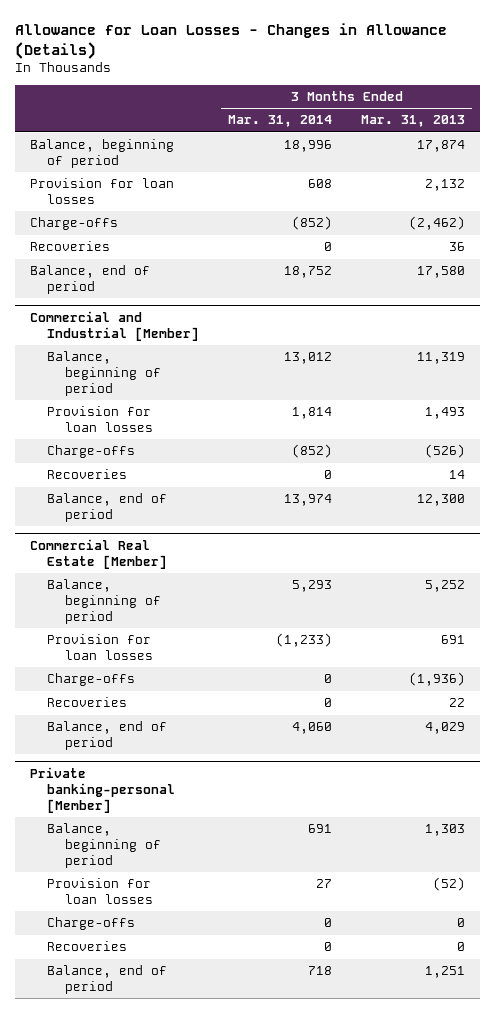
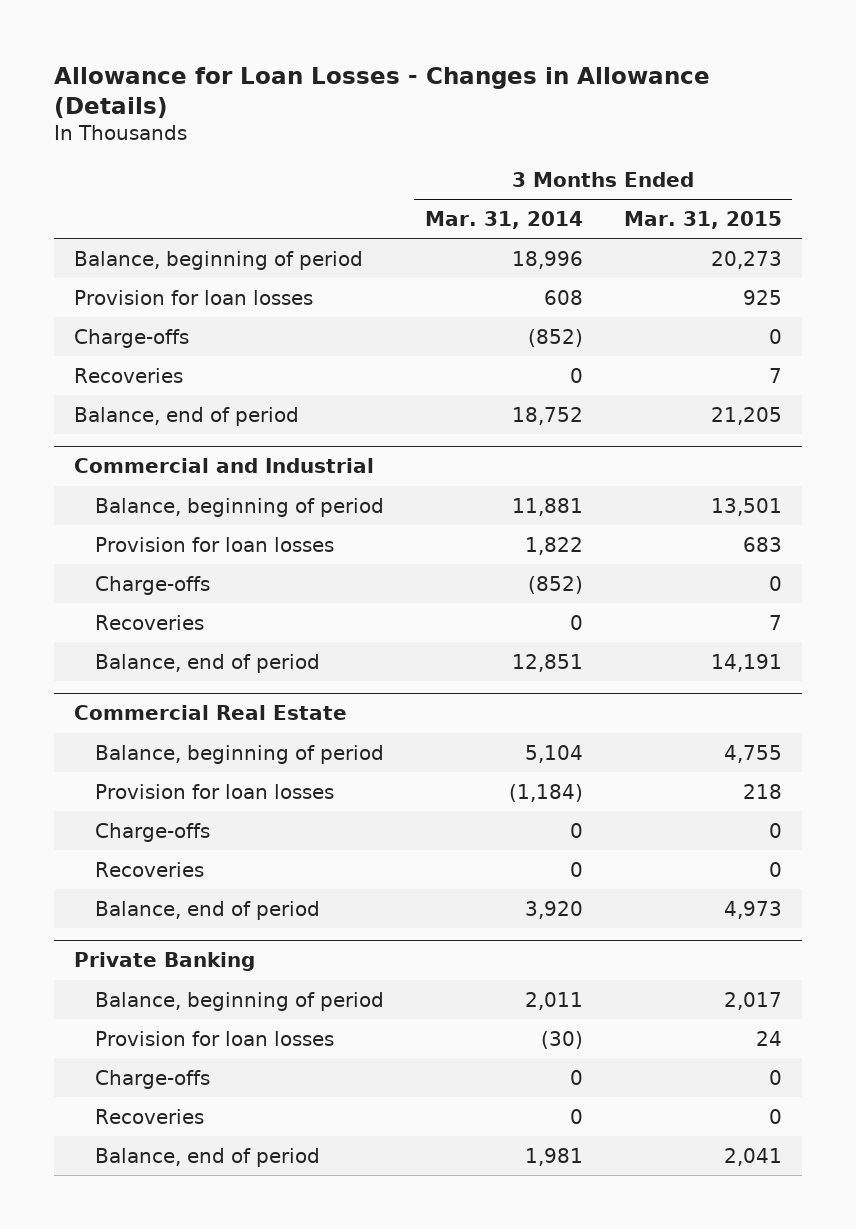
- | 3 Months Ended Mar. 31, 2014 | 3 Months Ended Mar. 31, 2013
+ | 3 Months Ended Mar. 31, 2014 | 3 Months Ended Mar. 31, 2015
- Commercial and Industrial [Member]
- Balance, beginning of period | 13,012 | 11,319
- Provision for loan losses | 1,814 | 1,493
+ Commercial and Industrial
+ Balance, beginning of period | 11,881 | 13,501
+ Provision for loan losses | 1,822 | 683
- Balance, end of period | 13,974 | 12,300
- Commercial Real Estate [Member]
- Balance, beginning of period | 5,293 | 5,252
- Provision for loan losses | (1,233) | 691
+ Balance, end of period | 12,851 | 14,191
+ Commercial Real Estate
+ Balance, beginning of period | 5,104 | 4,755
+ Provision for loan losses | (1,184) | 218
- Balance, end of period | 4,060 | 4,029
- Private banking-personal [Member]
- Balance, beginning of period | 691 | 1,303
- Provision for loan losses | 27 | (52)
+ Balance, end of period | 3,920 | 4,973
+ Private Banking
+ Balance, beginning of period | 2,011 | 2,017
+ Provision for loan losses | (30) | 24
- Balance, end of period | 718 | 1,251
+ Balance, end of period | 1,981 | 2,041

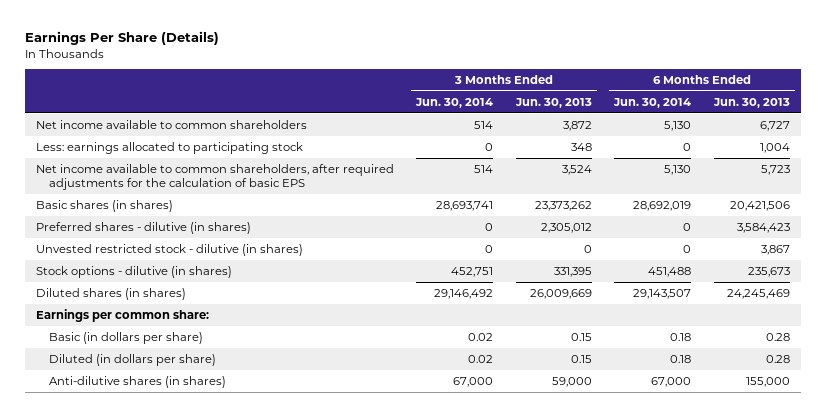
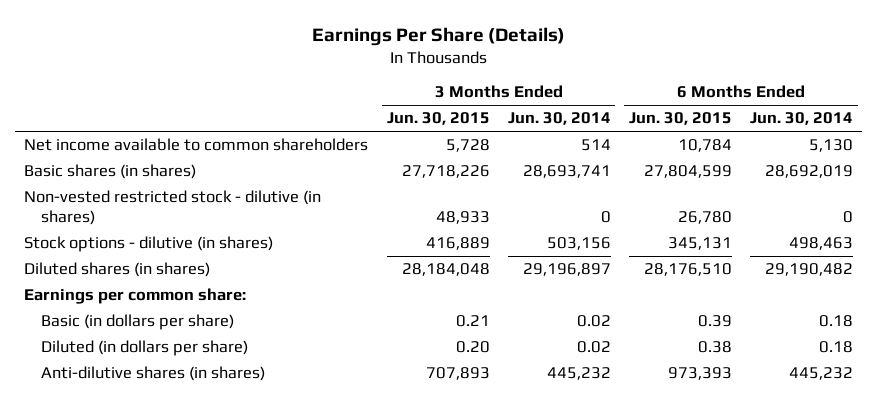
- | 3 Months Ended Jun. 30, 2014 | 3 Months Ended Jun. 30, 2013 | 6 Months Ended Jun. 30, 2014 | 6 Months Ended Jun. 30, 2013
+ | 3 Months Ended Jun. 30, 2015 | 3 Months Ended Jun. 30, 2014 | 6 Months Ended Jun. 30, 2015 | 6 Months Ended Jun. 30, 2014
- Less: earnings allocated to participating stock | 0 | 348 | 0 | 1,004
- Net income available to common shareholders, after required adjustments for the calculation of basic EPS | 514 | 3,524 | 5,130 | 5,723
- Preferred shares - dilutive (in shares) | 0 | 2,305,012 | 0 | 3,584,423
- Unvested restricted stock - dilutive (in shares) | 0 | 0 | 0 | 3,867
- Stock options - dilutive (in shares) | 452,751 | 331,395 | 451,488 | 235,673
- Diluted shares (in shares) | 29,146,492 | 26,009,669 | 29,143,507 | 24,245,469
+ Non-vested restricted stock - dilutive (in shares) | 48,933 | 0 | 26,780 | 0
+ Stock options - dilutive (in shares) | 416,889 | 503,156 | 345,131 | 498,463
+ Diluted shares (in shares) | 28,184,048 | 29,196,897 | 28,176,510 | 29,190,482
- Anti-dilutive shares (in shares) | 67,000 | 59,000 | 67,000 | 155,000
+ Anti-dilutive shares (in shares) | 707,893 | 445,232 | 973,393 | 445,232

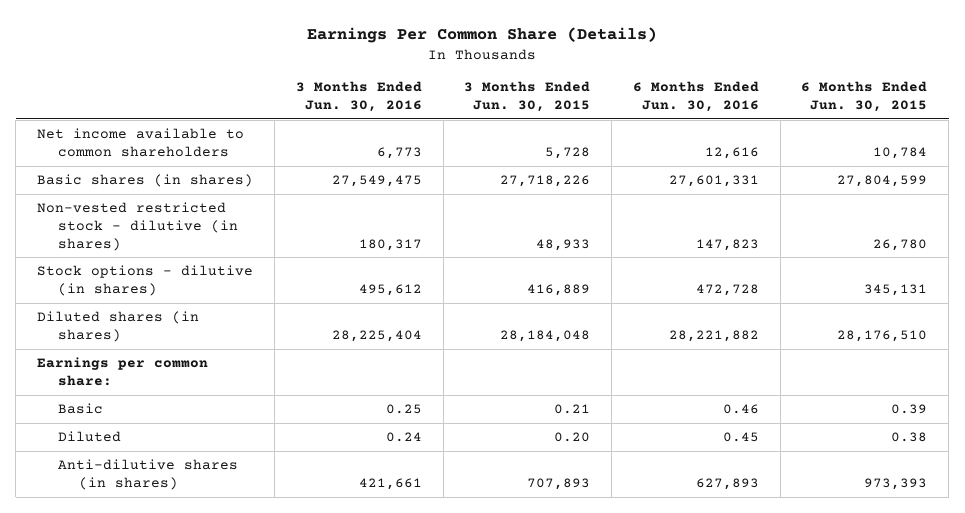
- Earnings Per Share (Details)
+ Earnings Per Common Share (Details)
- | 3 Months Ended Jun. 30, 2015 | 3 Months Ended Jun. 30, 2014 | 6 Months Ended Jun. 30, 2015 | 6 Months Ended Jun. 30, 2014
+ | 3 Months Ended Jun. 30, 2016 | 3 Months Ended Jun. 30, 2015 | 6 Months Ended Jun. 30, 2016 | 6 Months Ended Jun. 30, 2015
- Basic (in dollars per share) | 0.21 | 0.02 | 0.39 | 0.18
- Diluted (in dollars per share) | 0.20 | 0.02 | 0.38 | 0.18
+ Basic | 0.25 | 0.21 | 0.46 | 0.39
+ Diluted | 0.24 | 0.20 | 0.45 | 0.38

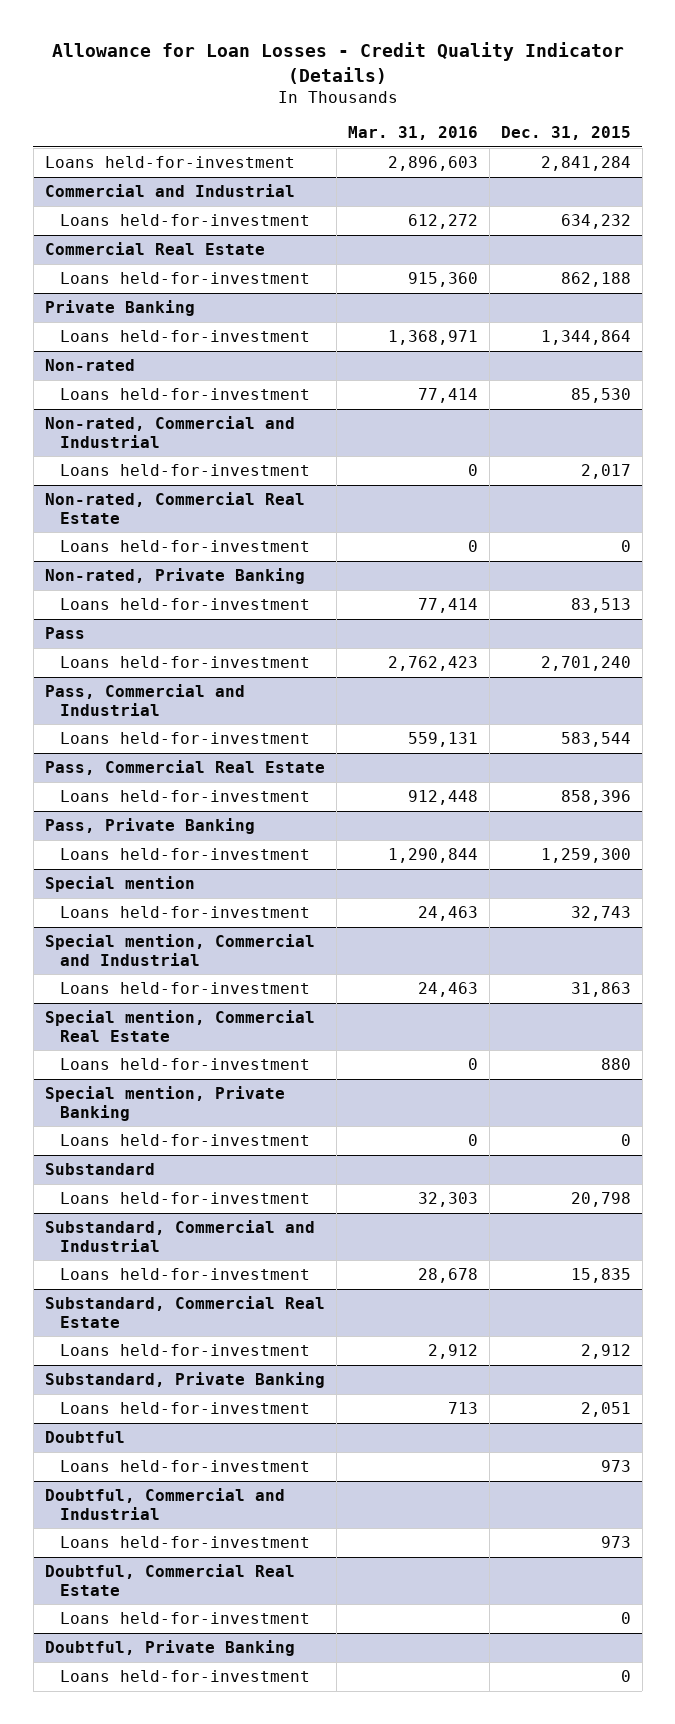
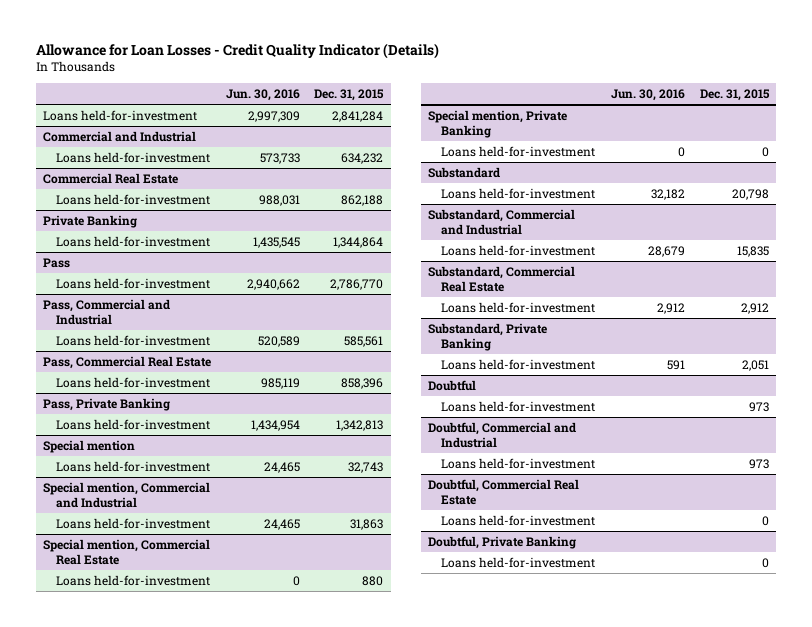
- | Mar. 31, 2016 | Dec. 31, 2015
+ | Jun. 30, 2016 | Dec. 31, 2015
- Non-rated
- Loans held-for-investment | 77,414 | 85,530
- Non-rated, Commercial and Industrial
- Loans held-for-investment | 0 | 2,017
- Non-rated, Commercial Real Estate
- Loans held-for-investment | 0 | 0
- Non-rated, Private Banking
- Loans held-for-investment | 77,414 | 83,513
@ Pass
- Loans held-for-investment | 2,762,423 | 2,701,240
+ Loans held-for-investment | 2,940,662 | 2,786,770
@ Pass, Commercial and Industrial
- Loans held-for-investment | 559,131 | 583,544
+ Loans held-for-investment | 520,589 | 585,561
@ Pass, Private Banking
- Loans held-for-investment | 1,290,844 | 1,259,300
+ Loans held-for-investment | 1,434,954 | 1,342,813

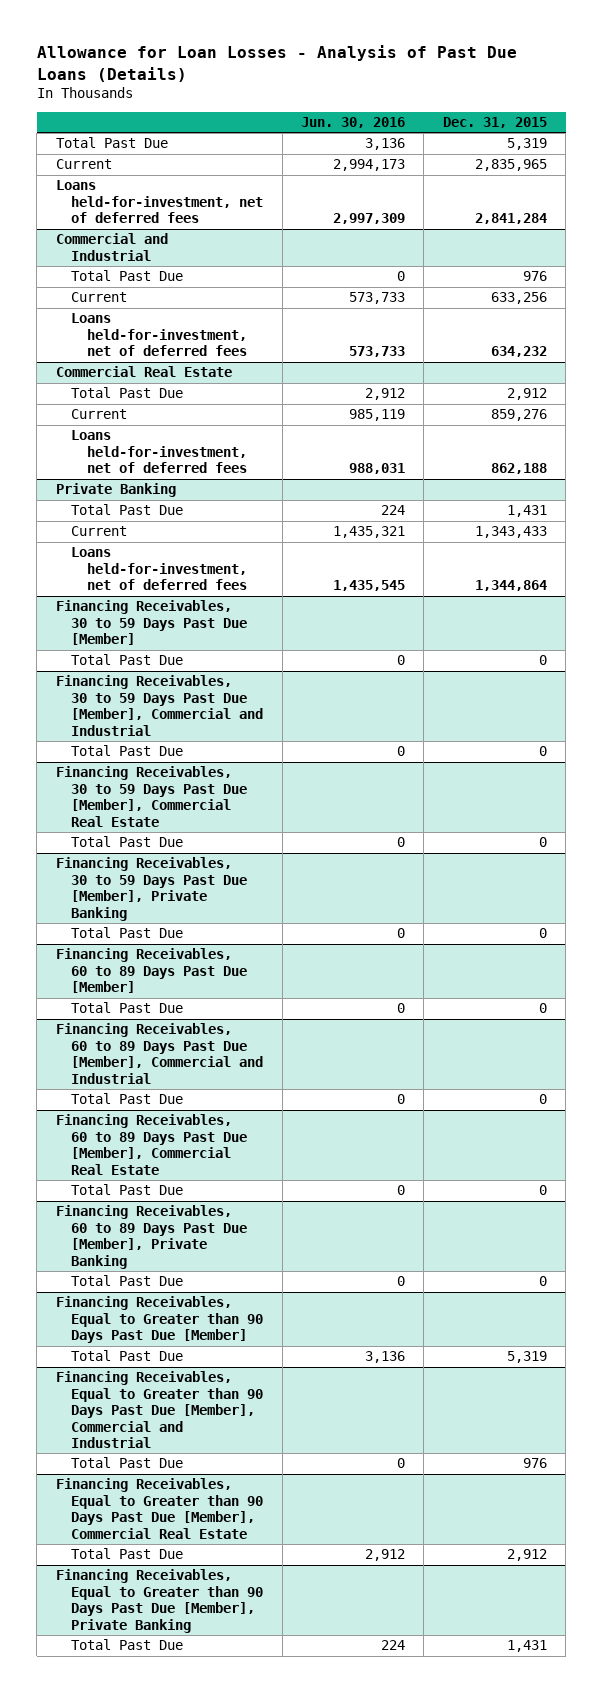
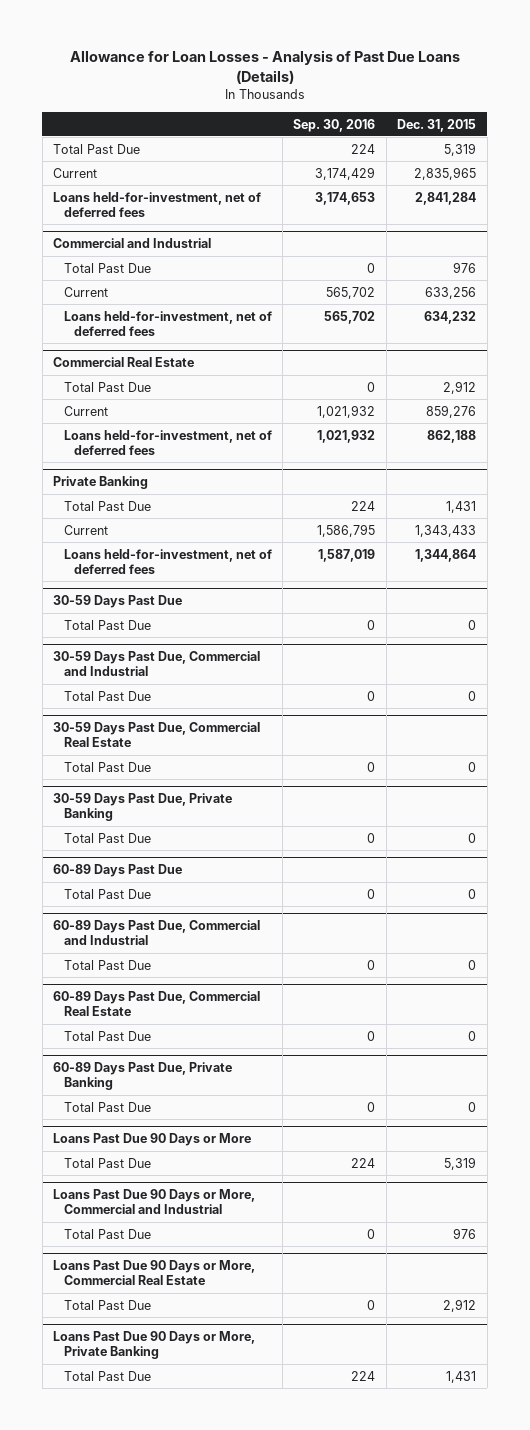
- | Jun. 30, 2016 | Dec. 31, 2015
+ | Sep. 30, 2016 | Dec. 31, 2015
- Financing Receivables, 30 to 59 Days Past Due [Member]
+ 30-59 Days Past Due
- Financing Receivables, 30 to 59 Days Past Due [Member], Commercial and Industrial
+ 30-59 Days Past Due, Commercial and Industrial
- Financing Receivables, 30 to 59 Days Past Due [Member], Commercial Real Estate
+ 30-59 Days Past Due, Commercial Real Estate
- Financing Receivables, 30 to 59 Days Past Due [Member], Private Banking
+ 30-59 Days Past Due, Private Banking
- Financing Receivables, 60 to 89 Days Past Due [Member]
+ 60-89 Days Past Due
- Financing Receivables, 60 to 89 Days Past Due [Member], Commercial and Industrial
+ 60-89 Days Past Due, Commercial and Industrial
- Financing Receivables, 60 to 89 Days Past Due [Member], Commercial Real Estate
+ 60-89 Days Past Due, Commercial Real Estate
- Financing Receivables, 60 to 89 Days Past Due [Member], Private Banking
+ 60-89 Days Past Due, Private Banking
- Financing Receivables, Equal to Greater than 90 Days Past Due [Member]
+ Loans Past Due 90 Days or More
- Financing Receivables, Equal to Greater than 90 Days Past Due [Member], Commercial and Industrial
+ Loans Past Due 90 Days or More, Commercial and Industrial
- Financing Receivables, Equal to Greater than 90 Days Past Due [Member], Commercial Real Estate
+ Loans Past Due 90 Days or More, Commercial Real Estate
- Financing Receivables, Equal to Greater than 90 Days Past Due [Member], Private Banking
+ Loans Past Due 90 Days or More, Private Banking

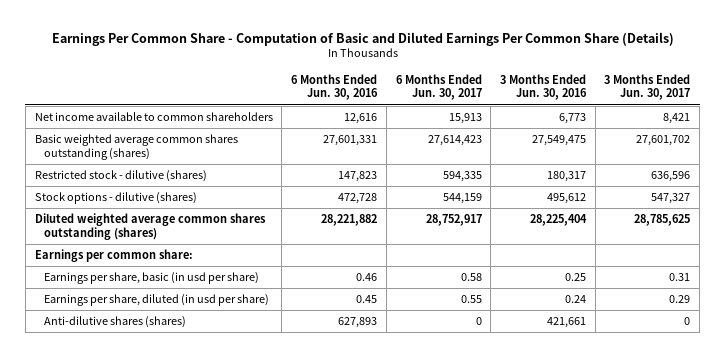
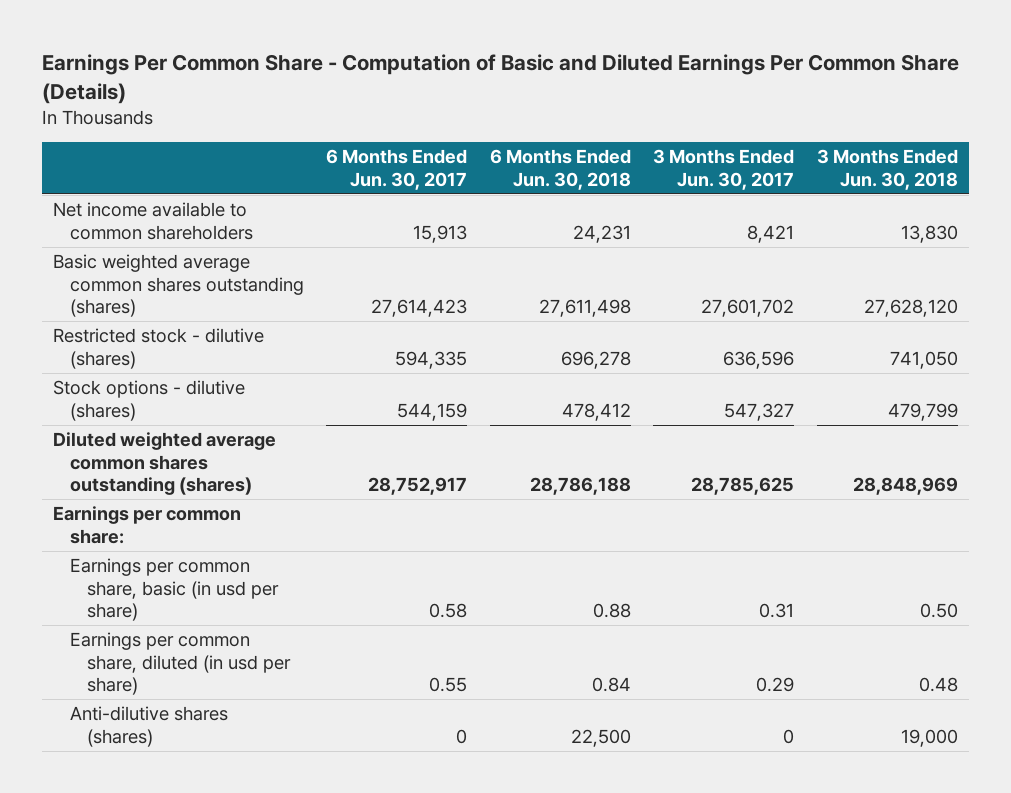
- | 6 Months Ended Jun. 30, 2016 | 6 Months Ended Jun. 30, 2017 | 3 Months Ended Jun. 30, 2016 | 3 Months Ended Jun. 30, 2017
+ | 6 Months Ended Jun. 30, 2017 | 6 Months Ended Jun. 30, 2018 | 3 Months Ended Jun. 30, 2017 | 3 Months Ended Jun. 30, 2018
- Earnings per share, basic (in usd per share) | 0.46 | 0.58 | 0.25 | 0.31
- Earnings per share, diluted (in usd per share) | 0.45 | 0.55 | 0.24 | 0.29
+ Earnings per common share, basic (in usd per share) | 0.58 | 0.88 | 0.31 | 0.50
+ Earnings per common share, diluted (in usd per share) | 0.55 | 0.84 | 0.29 | 0.48

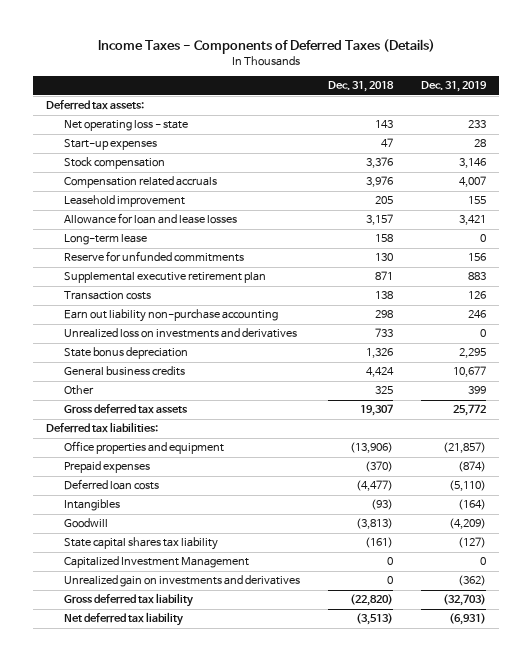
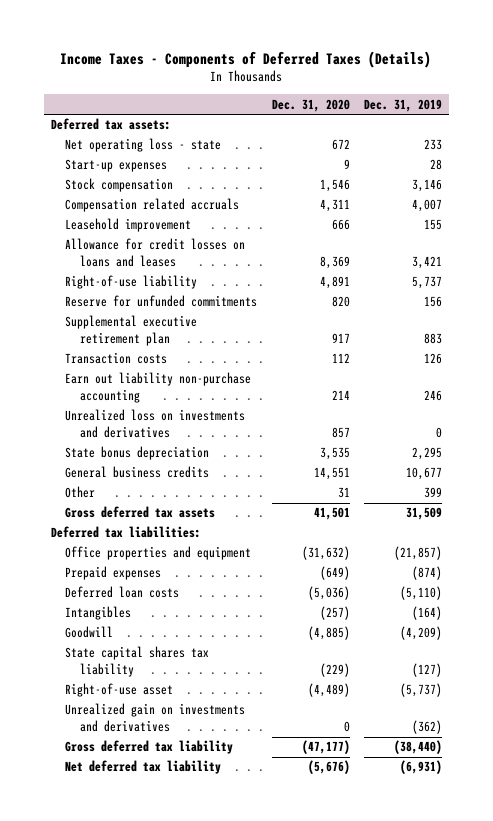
- | Dec. 31, 2018 | Dec. 31, 2019
+ | Dec. 31, 2020 | Dec. 31, 2019
- Allowance for loan and lease losses | 3,157 | 3,421
- Long-term lease | 158 | 0
+ Allowance for credit losses on loans and leases | 8,369 | 3,421
+ Right-of-use liability | 4,891 | 5,737
- Gross deferred tax assets | 19,307 | 25,772
+ Gross deferred tax assets | 41,501 | 31,509
- Capitalized Investment Management | 0 | 0
+ Right-of-use asset | (4,489) | (5,737)
- Gross deferred tax liability | (22,820) | (32,703)
+ Gross deferred tax liability | (47,177) | (38,440)

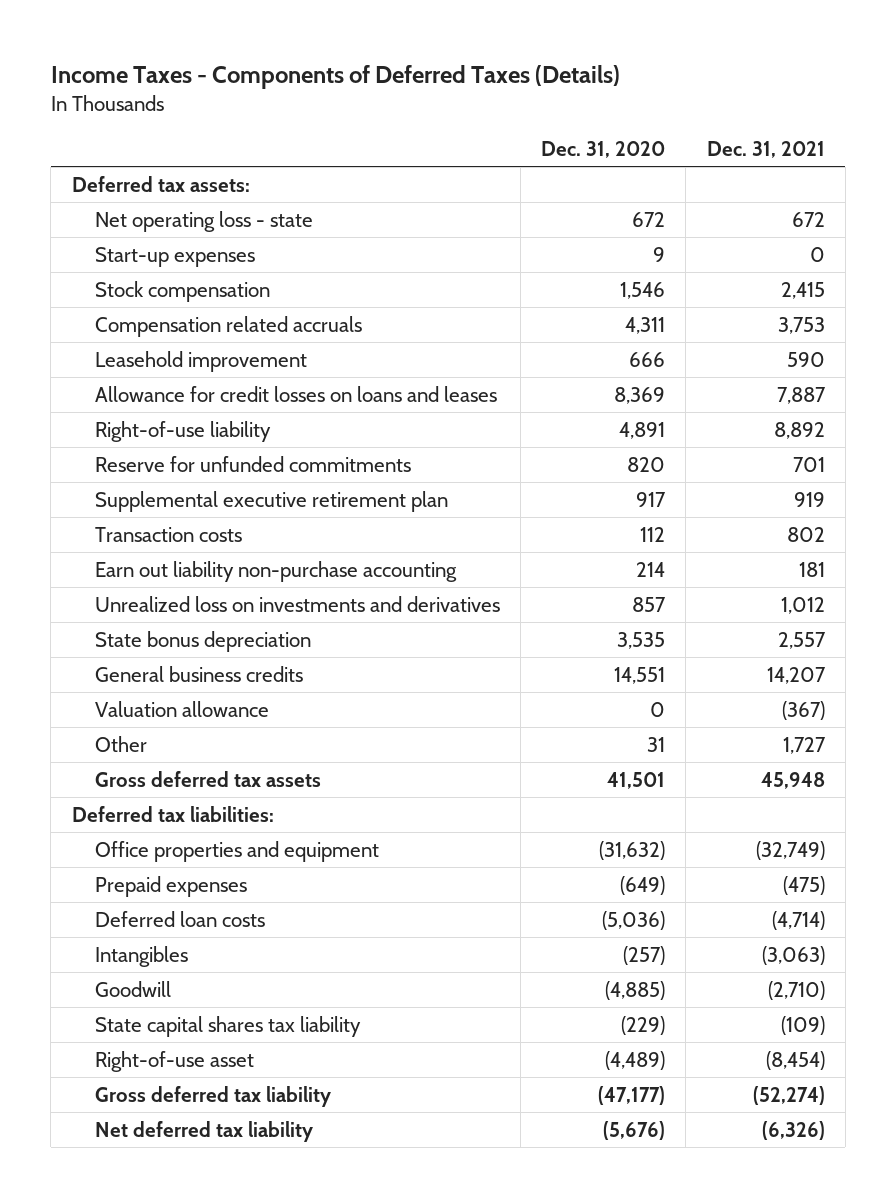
- | Dec. 31, 2020 | Dec. 31, 2019
+ | Dec. 31, 2020 | Dec. 31, 2021
+ Valuation allowance | 0 | (367)
- Unrealized gain on investments and derivatives | 0 | (362)

